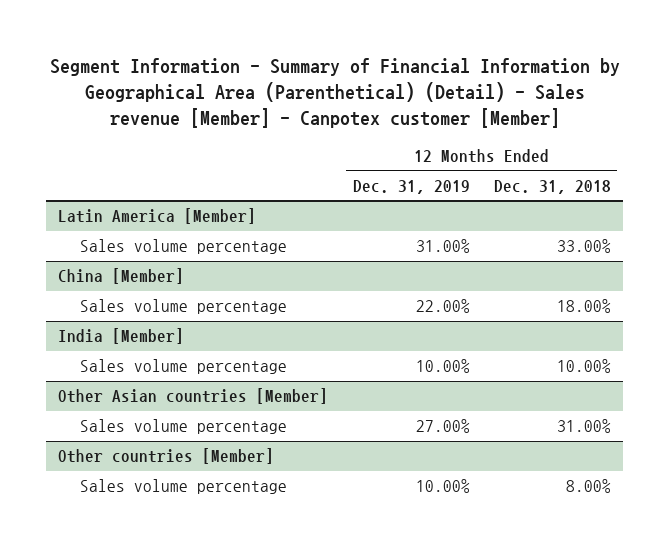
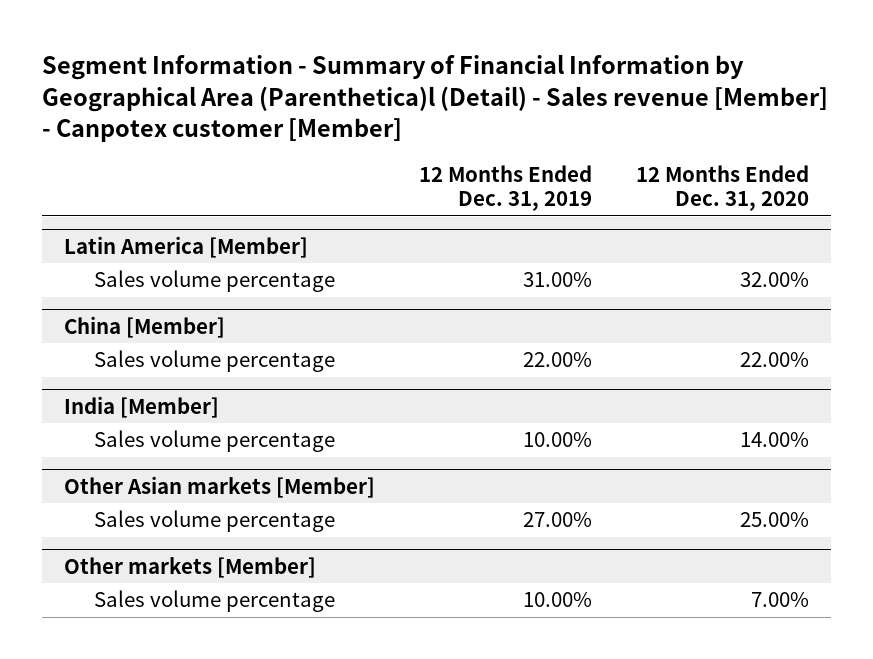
- Segment Information - Summary of Financial Information by Geographical Area (Parenthetical) (Detail) - Sales revenue [Member] - Canpotex customer [Member]
+ Segment Information - Summary of Financial Information by Geographical Area (Parenthetica)l (Detail) - Sales revenue [Member] - Canpotex customer [Member]
- | 12 Months Ended Dec. 31, 2019 | 12 Months Ended Dec. 31, 2018
+ | 12 Months Ended Dec. 31, 2019 | 12 Months Ended Dec. 31, 2020
- Other Asian countries [Member]
+ Other Asian markets [Member]
- Other countries [Member]
+ Other markets [Member]

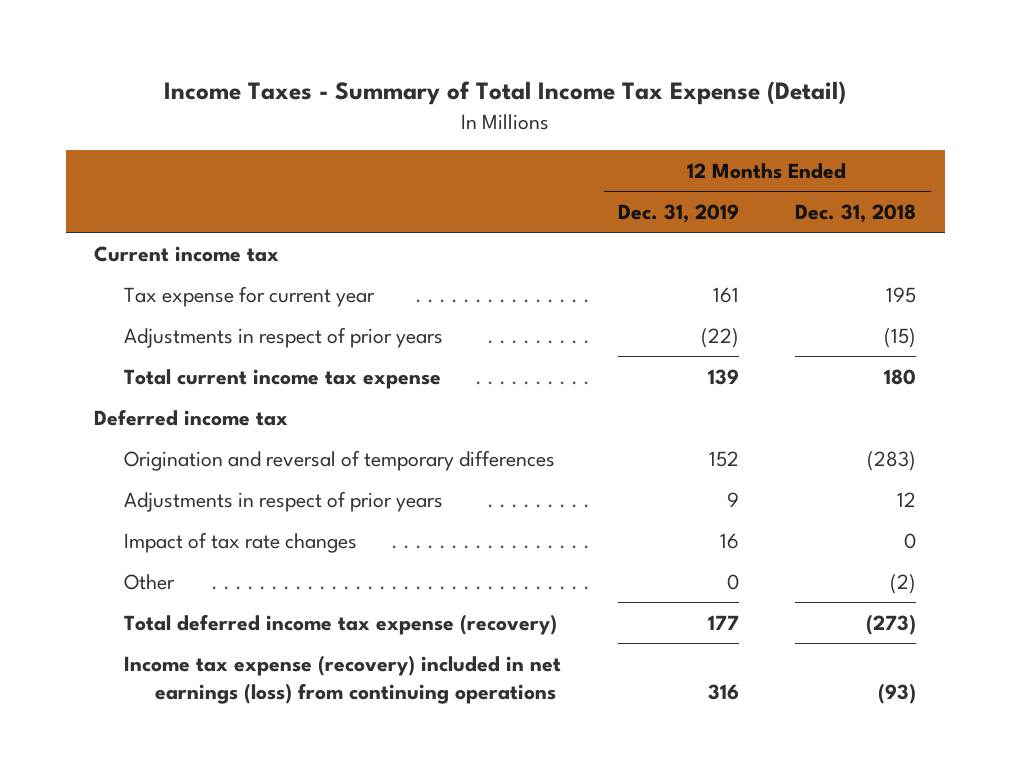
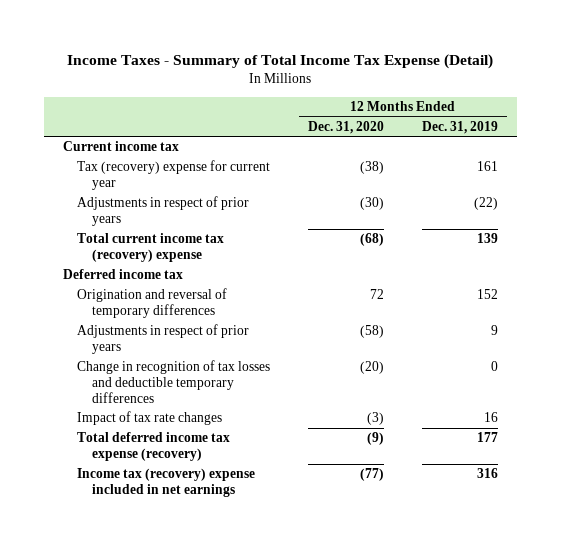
- | 12 Months Ended Dec. 31, 2019 | 12 Months Ended Dec. 31, 2018
+ | 12 Months Ended Dec. 31, 2020 | 12 Months Ended Dec. 31, 2019
- Tax expense for current year | 161 | 195
+ Tax (recovery) expense for current year | (38) | 161
- Total current income tax expense | 139 | 180
+ Total current income tax (recovery) expense | (68) | 139
+ Change in recognition of tax losses and deductible temporary differences | (20) | 0
- Other | 0 | (2)
- Income tax expense (recovery) included in net earnings (loss) from continuing operations | 316 | (93)
+ Income tax (recovery) expense included in net earnings | (77) | 316

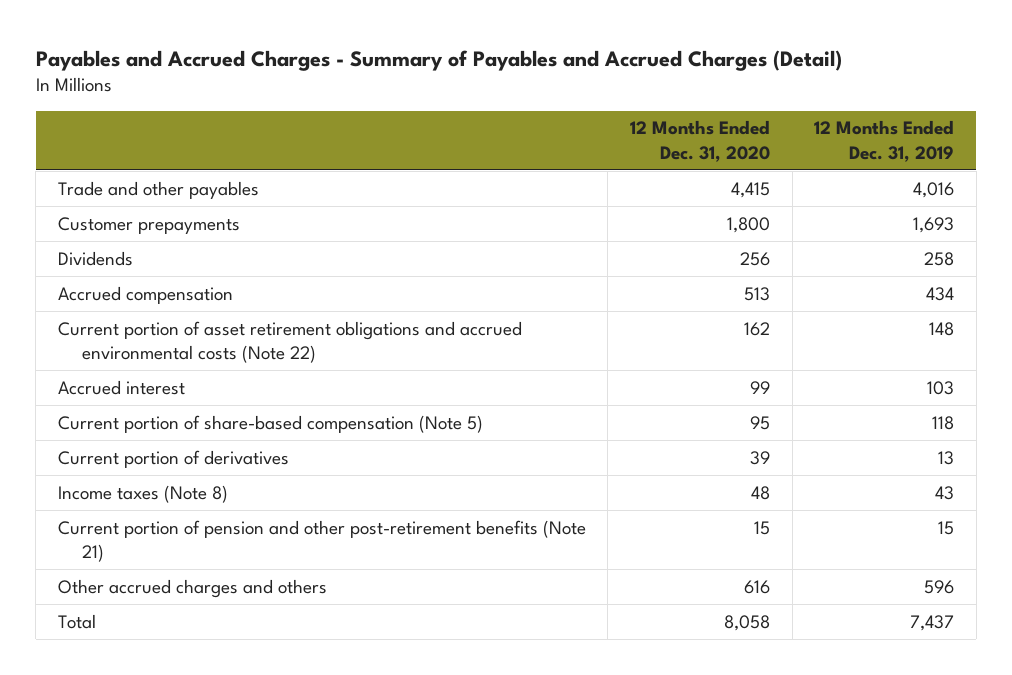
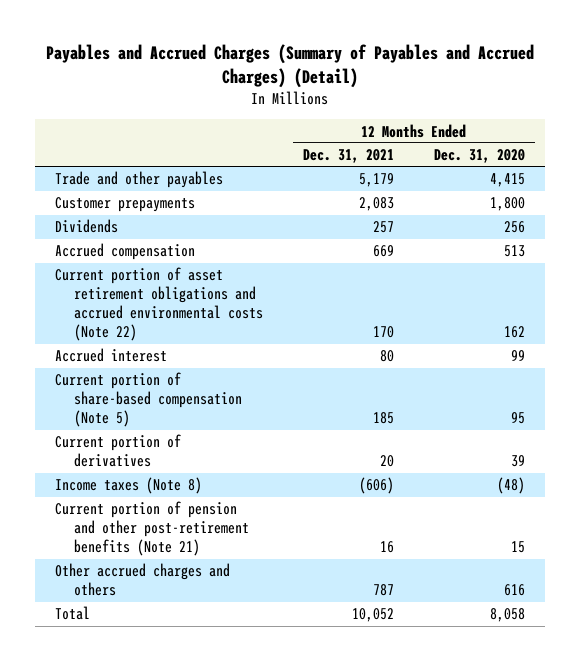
- Payables and Accrued Charges - Summary of Payables and Accrued Charges (Detail)
+ Payables and Accrued Charges (Summary of Payables and Accrued Charges) (Detail)
- | 12 Months Ended Dec. 31, 2020 | 12 Months Ended Dec. 31, 2019
+ | 12 Months Ended Dec. 31, 2021 | 12 Months Ended Dec. 31, 2020
- Income taxes (Note 8) | 48 | 43
+ Income taxes (Note 8) | (606) | (48)

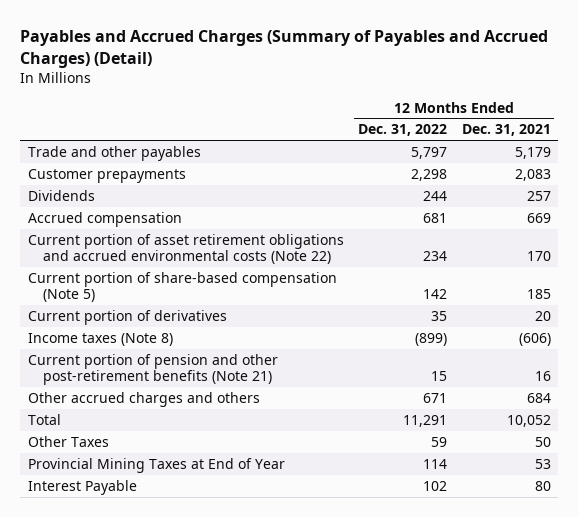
- | 12 Months Ended Dec. 31, 2021 | 12 Months Ended Dec. 31, 2020
+ | 12 Months Ended Dec. 31, 2022 | 12 Months Ended Dec. 31, 2021
- Accrued interest | 80 | 99
- Other accrued charges and others | 787 | 616
+ Other accrued charges and others | 671 | 684
+ Other Taxes | 59 | 50
+ Provincial Mining Taxes at End of Year | 114 | 53
+ Interest Payable | 102 | 80

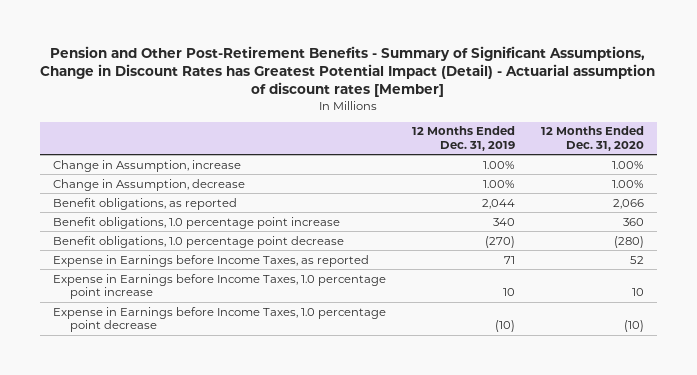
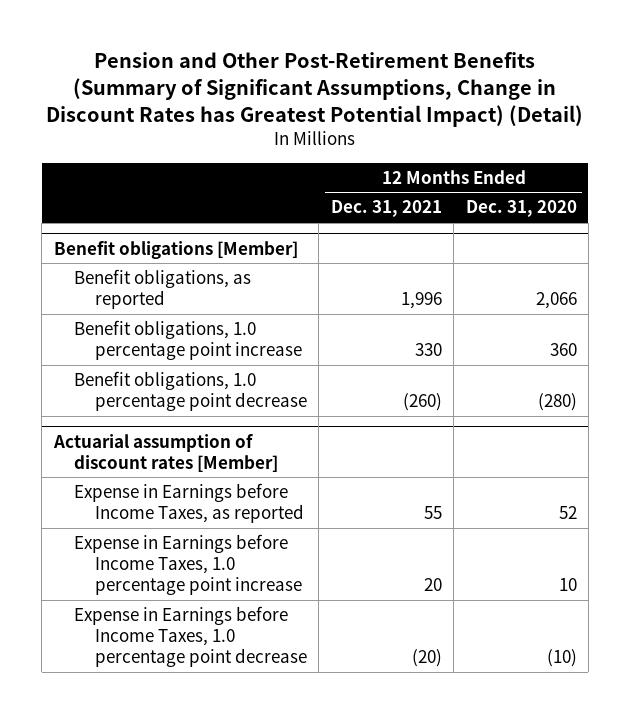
- Pension and Other Post-Retirement Benefits - Summary of Significant Assumptions, Change in Discount Rates has Greatest Potential Impact (Detail) - Actuarial assumption of discount rates [Member]
+ Pension and Other Post-Retirement Benefits (Summary of Significant Assumptions, Change in Discount Rates has Greatest Potential Impact) (Detail)
- | 12 Months Ended Dec. 31, 2019 | 12 Months Ended Dec. 31, 2020
+ | 12 Months Ended Dec. 31, 2021 | 12 Months Ended Dec. 31, 2020
- Change in Assumption, increase | 1.00% | 1.00%
- Change in Assumption, decrease | 1.00% | 1.00%
+ Benefit obligations [Member]
+ Actuarial assumption of discount rates [Member]

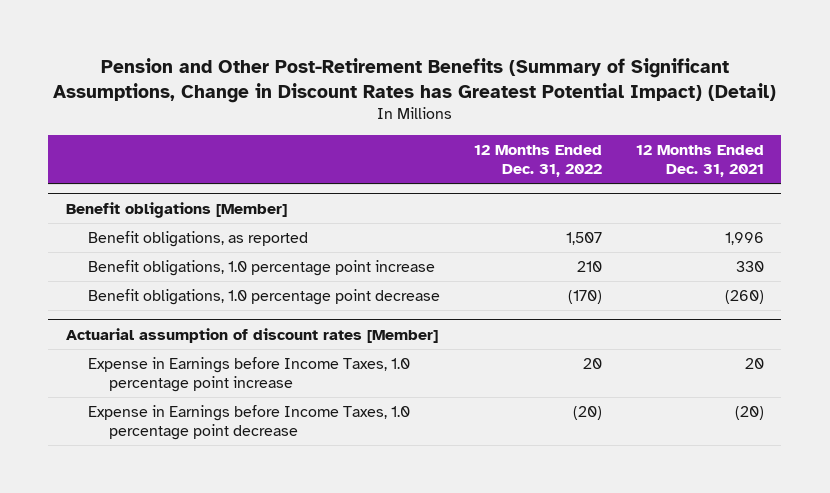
- | 12 Months Ended Dec. 31, 2021 | 12 Months Ended Dec. 31, 2020
+ | 12 Months Ended Dec. 31, 2022 | 12 Months Ended Dec. 31, 2021
@ Actuarial assumption of discount rates [Member]
- Expense in Earnings before Income Taxes, as reported | 55 | 52

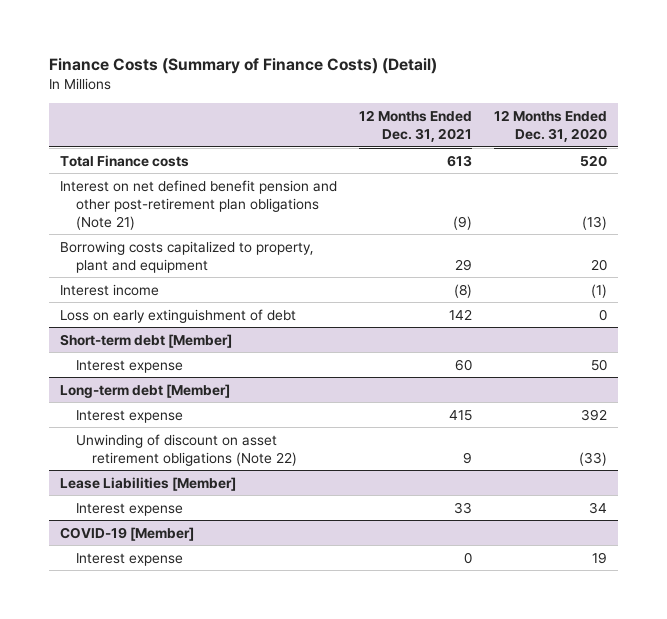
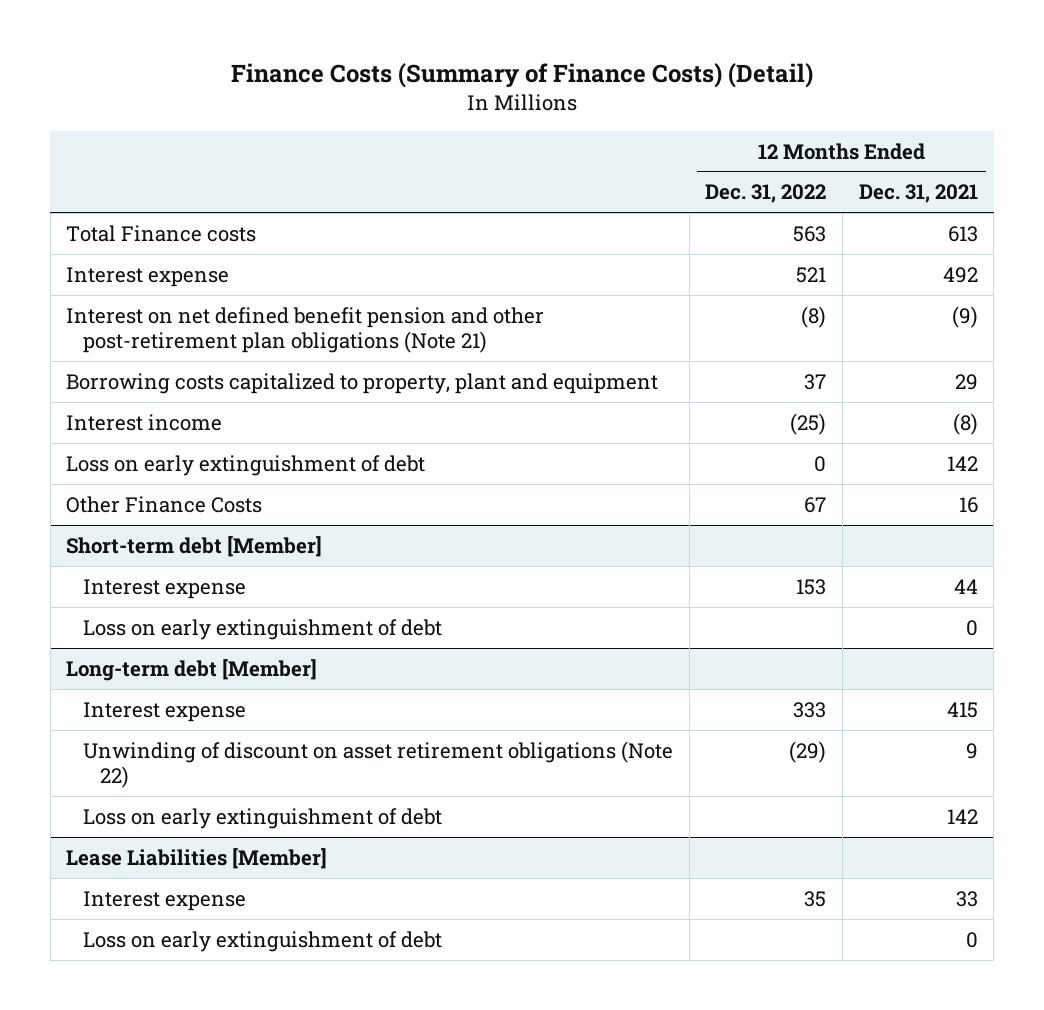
- | 12 Months Ended Dec. 31, 2021 | 12 Months Ended Dec. 31, 2020
+ | 12 Months Ended Dec. 31, 2022 | 12 Months Ended Dec. 31, 2021
+ Interest expense | 521 | 492
+ Other Finance Costs | 67 | 16
@ Short-term debt [Member]
- Interest expense | 60 | 50
+ Interest expense | 153 | 44
+ Loss on early extinguishment of debt | | 0
@ Long-term debt [Member]
+ Loss on early extinguishment of debt | | 142
- COVID-19 [Member]
- Interest expense | 0 | 19
@ Lease Liabilities [Member]
+ Loss on early extinguishment of debt | | 0

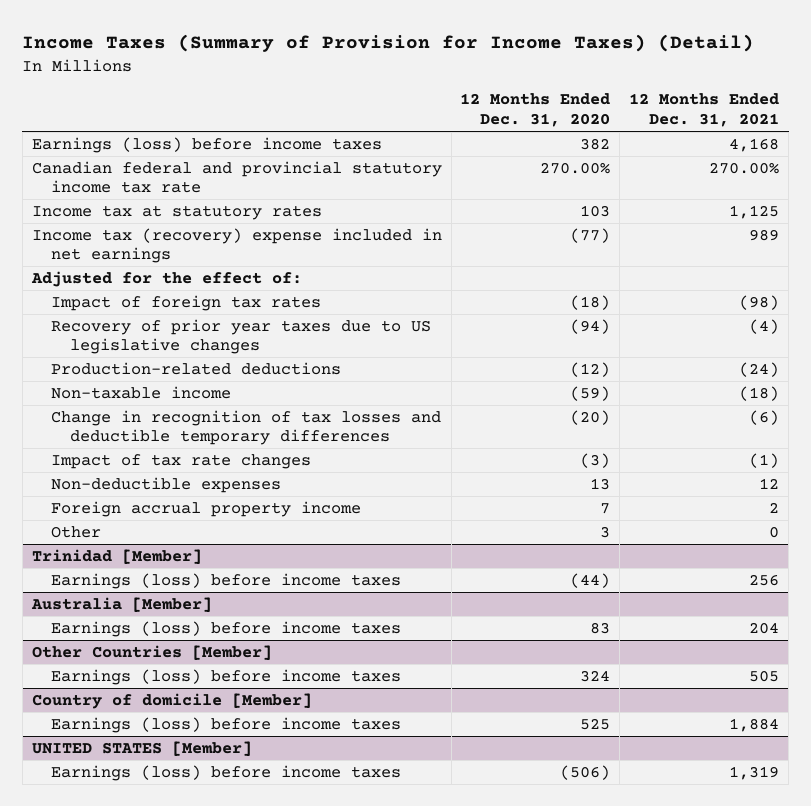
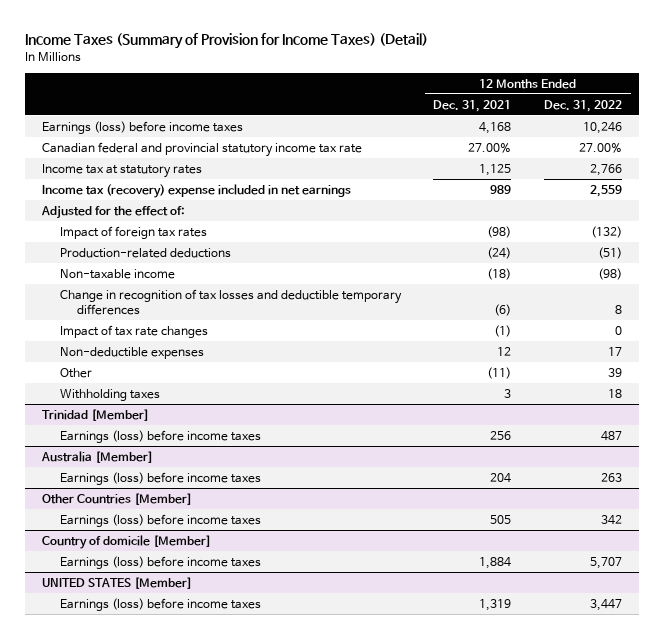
- | 12 Months Ended Dec. 31, 2020 | 12 Months Ended Dec. 31, 2021
+ | 12 Months Ended Dec. 31, 2021 | 12 Months Ended Dec. 31, 2022
- Canadian federal and provincial statutory income tax rate | 270.00% | 270.00%
+ Canadian federal and provincial statutory income tax rate | 27.00% | 27.00%
- Recovery of prior year taxes due to US legislative changes | (94) | (4)
- Foreign accrual property income | 7 | 2
- Other | 3 | 0
+ Other | (11) | 39
+ Withholding taxes | 3 | 18

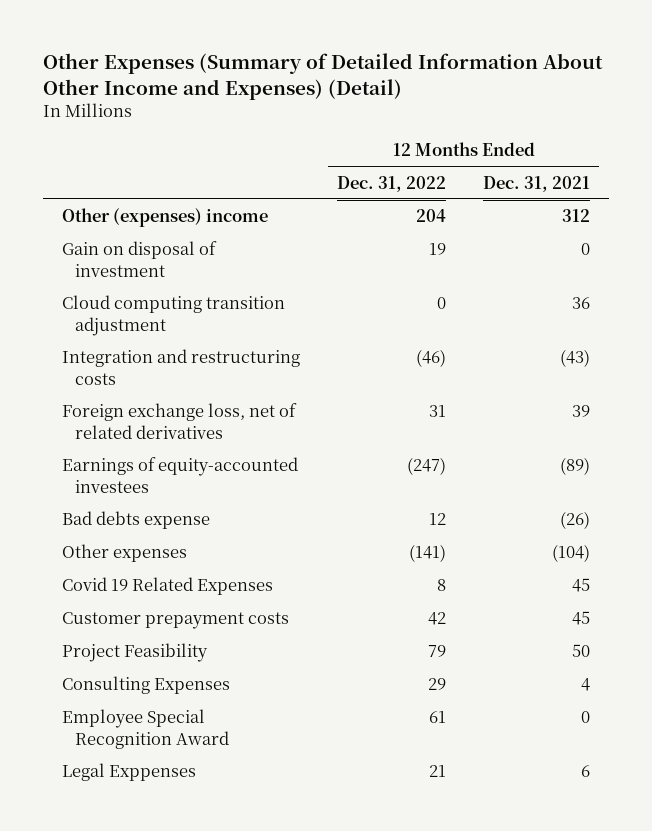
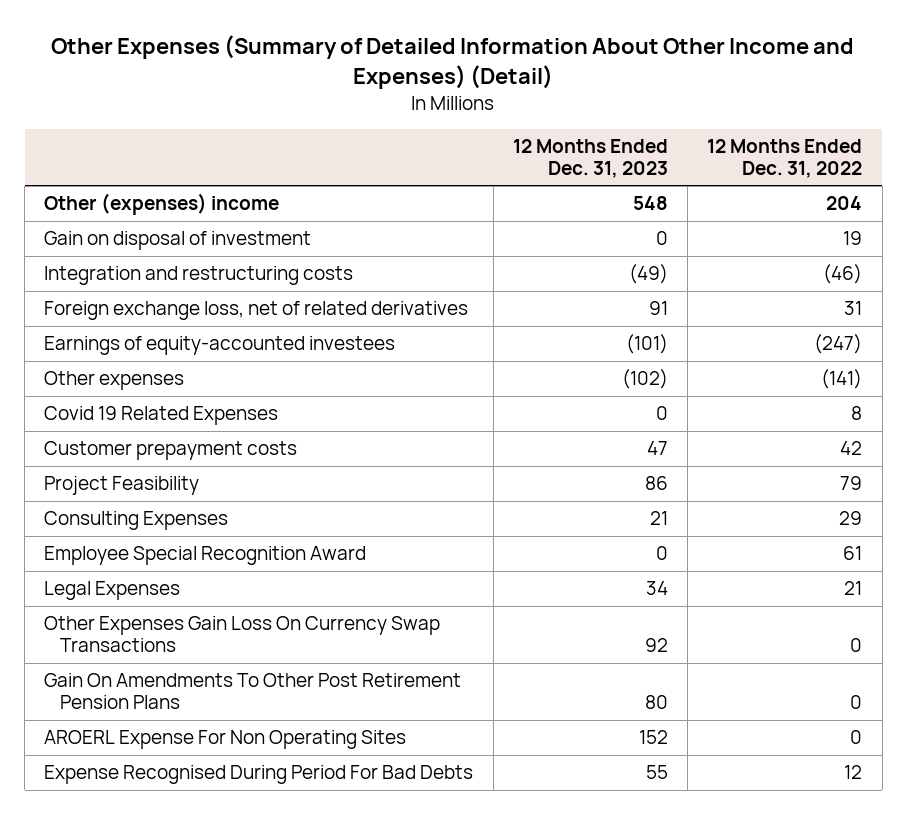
- | 12 Months Ended Dec. 31, 2022 | 12 Months Ended Dec. 31, 2021
+ | 12 Months Ended Dec. 31, 2023 | 12 Months Ended Dec. 31, 2022
- Cloud computing transition adjustment | 0 | 36
- Bad debts expense | 12 | (26)
- Legal Exppenses | 21 | 6
+ Legal Expenses | 34 | 21
+ Other Expenses Gain Loss On Currency Swap Transactions | 92 | 0
+ Gain On Amendments To Other Post Retirement Pension Plans | 80 | 0
+ AROERL Expense For Non Operating Sites | 152 | 0
+ Expense Recognised During Period For Bad Debts | 55 | 12

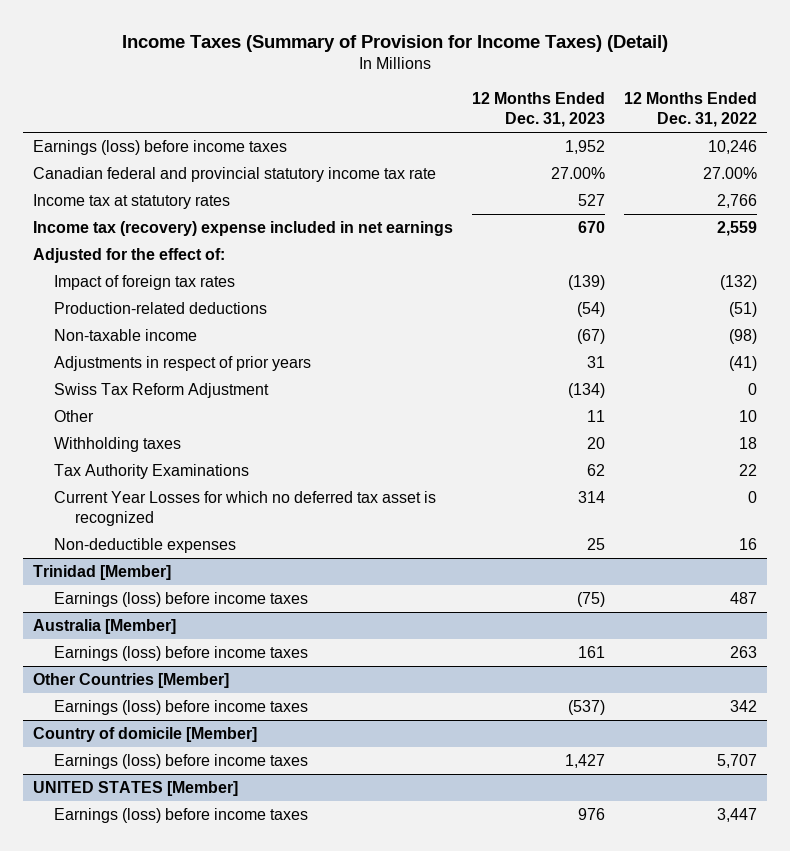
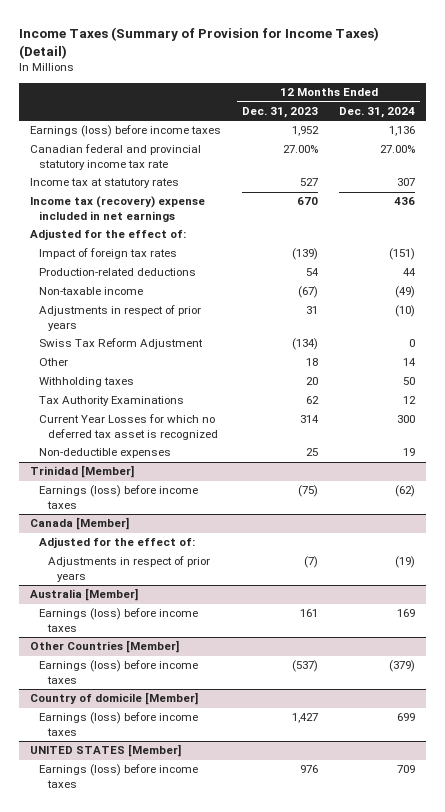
- | 12 Months Ended Dec. 31, 2023 | 12 Months Ended Dec. 31, 2022
+ | 12 Months Ended Dec. 31, 2023 | 12 Months Ended Dec. 31, 2024
- Production-related deductions | (54) | (51)
+ Production-related deductions | 54 | 44
- Other | 11 | 10
+ Other | 18 | 14
+ Canada [Member]
+ Adjusted for the effect of:
+ Adjustments in respect of prior years | (7) | (19)

